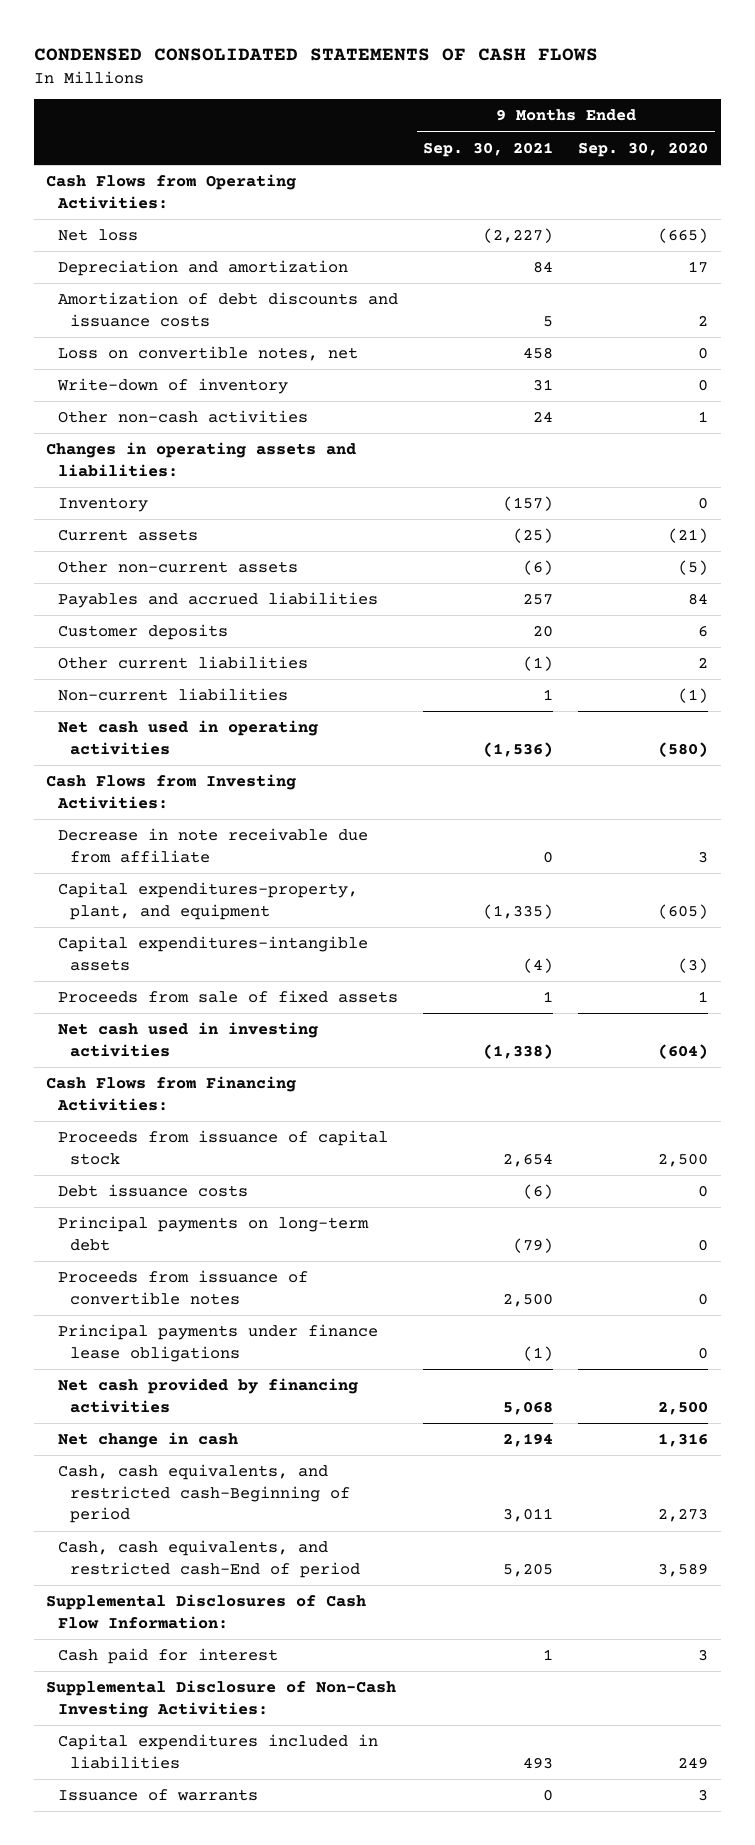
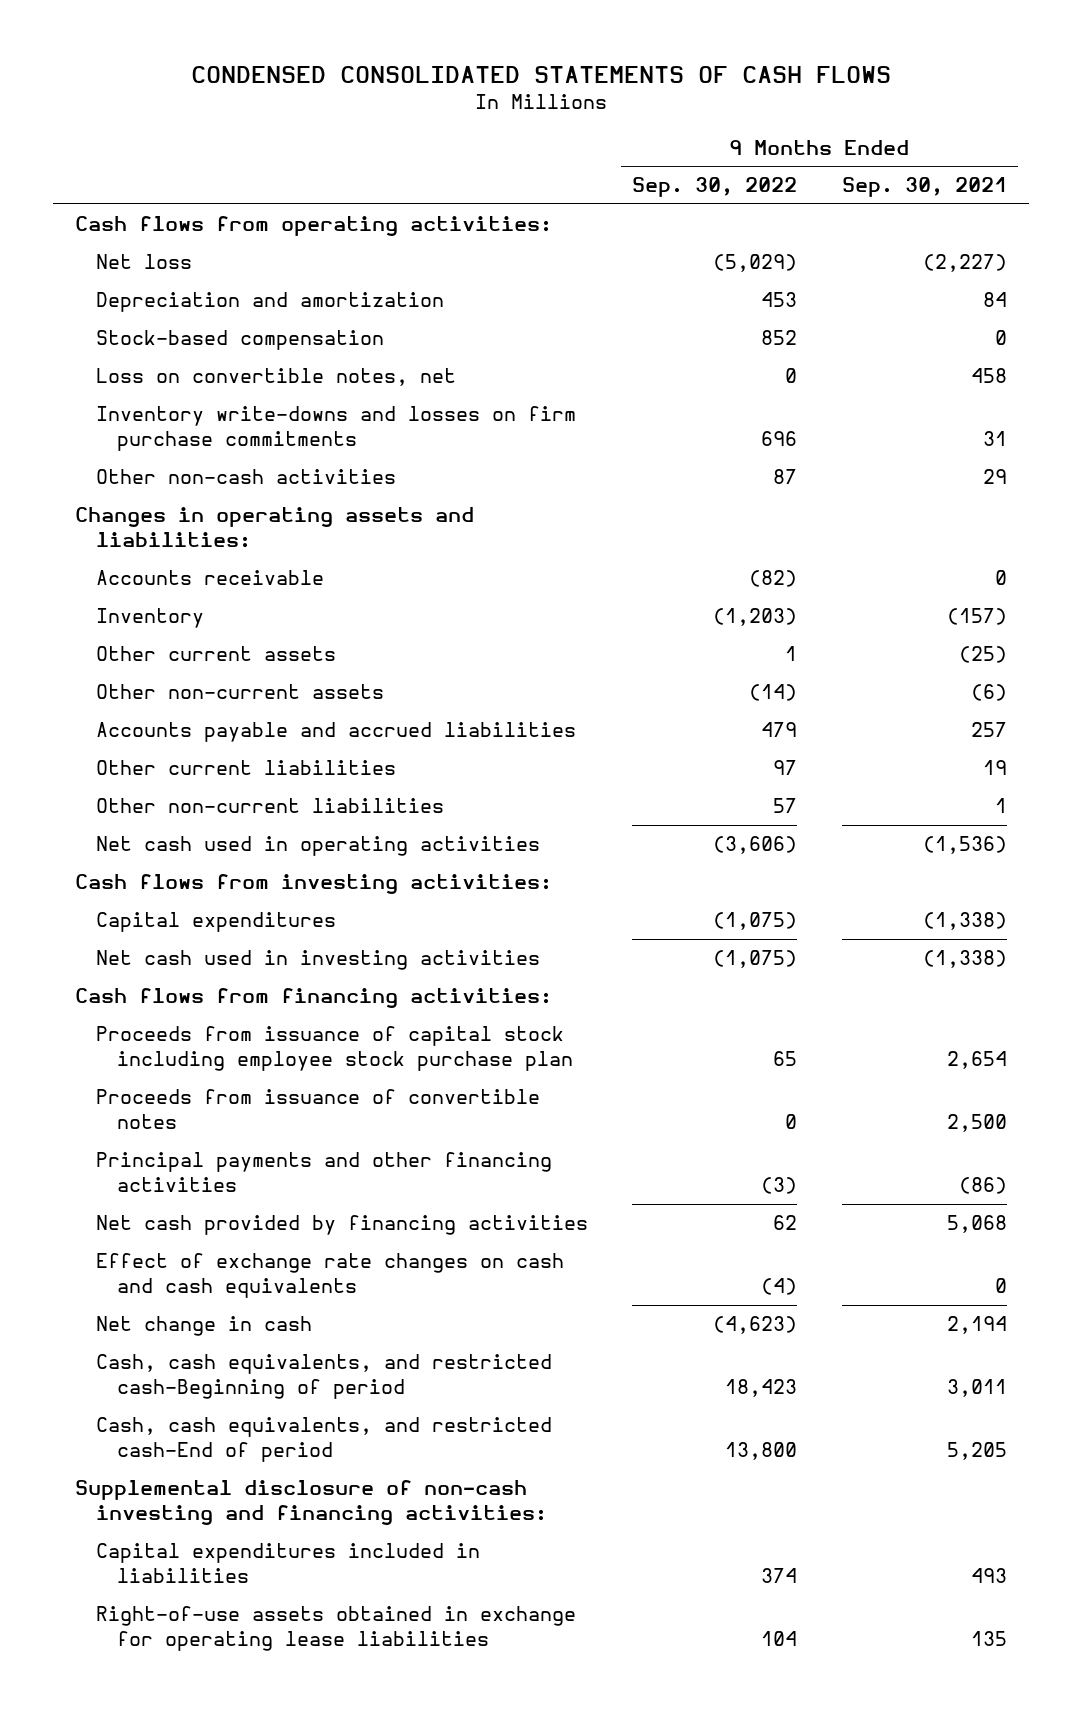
- | 9 Months Ended Sep. 30, 2021 | 9 Months Ended Sep. 30, 2020
+ | 9 Months Ended Sep. 30, 2022 | 9 Months Ended Sep. 30, 2021
- Cash Flows from Operating Activities:
+ Cash flows from operating activities:
- Amortization of debt discounts and issuance costs | 5 | 2
+ Stock-based compensation | 852 | 0
- Write-down of inventory | 31 | 0
- Other non-cash activities | 24 | 1
+ Inventory write-downs and losses on firm purchase commitments | 696 | 31
+ Other non-cash activities | 87 | 29
+ Accounts receivable | (82) | 0
- Current assets | (25) | (21)
+ Other current assets | 1 | (25)
- Payables and accrued liabilities | 257 | 84
- Customer deposits | 20 | 6
- Other current liabilities | (1) | 2
- Non-current liabilities | 1 | (1)
+ Accounts payable and accrued liabilities | 479 | 257
+ Other current liabilities | 97 | 19
+ Other non-current liabilities | 57 | 1
- Cash Flows from Investing Activities:
- Decrease in note receivable due from affiliate | 0 | 3
- Capital expenditures-property, plant, and equipment | (1,335) | (605)
- Capital expenditures-intangible assets | (4) | (3)
- Proceeds from sale of fixed assets | 1 | 1
+ Cash flows from investing activities:
+ Capital expenditures | (1,075) | (1,338)
- Cash Flows from Financing Activities:
- Proceeds from issuance of capital stock | 2,654 | 2,500
- Debt issuance costs | (6) | 0
- Principal payments on long-term debt | (79) | 0
+ Cash flows from financing activities:
+ Proceeds from issuance of capital stock including employee stock purchase plan | 65 | 2,654
- Principal payments under finance lease obligations | (1) | 0
+ Principal payments and other financing activities | (3) | (86)
+ Effect of exchange rate changes on cash and cash equivalents | (4) | 0
- Supplemental Disclosures of Cash Flow Information:
- Cash paid for interest | 1 | 3
- Supplemental Disclosure of Non-Cash Investing Activities:
+ Supplemental disclosure of non-cash investing and financing activities:
- Issuance of warrants | 0 | 3
+ Right-of-use assets obtained in exchange for operating lease liabilities | 104 | 135

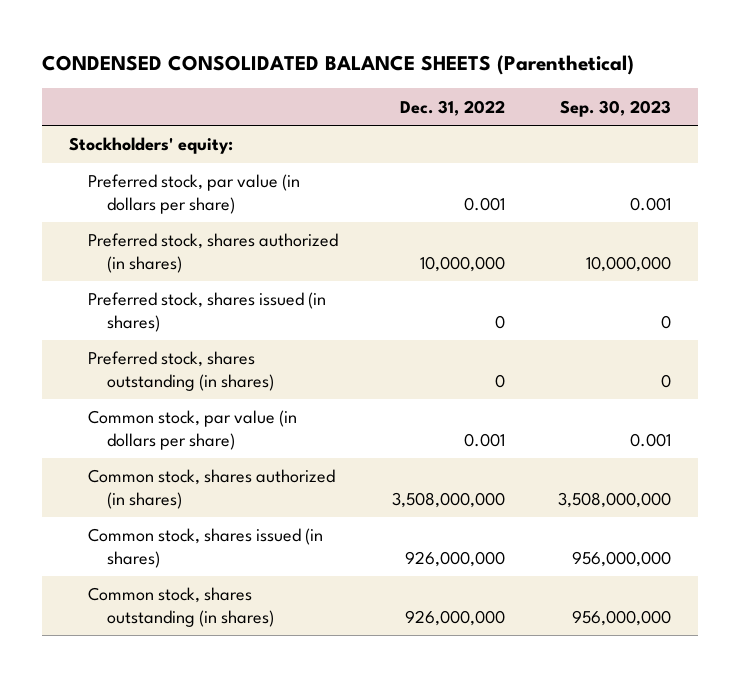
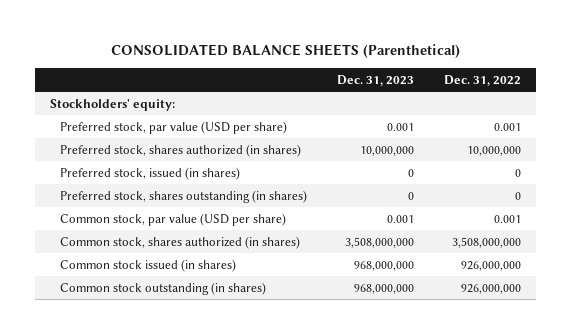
- CONDENSED CONSOLIDATED BALANCE SHEETS (Parenthetical)
+ CONSOLIDATED BALANCE SHEETS (Parenthetical)
- | Dec. 31, 2022 | Sep. 30, 2023
+ | Dec. 31, 2023 | Dec. 31, 2022
- Preferred stock, par value (in dollars per share) | 0.001 | 0.001
+ Preferred stock, par value (USD per share) | 0.001 | 0.001
- Preferred stock, shares issued (in shares) | 0 | 0
+ Preferred stock, issued (in shares) | 0 | 0
- Common stock, par value (in dollars per share) | 0.001 | 0.001
+ Common stock, par value (USD per share) | 0.001 | 0.001
- Common stock, shares issued (in shares) | 926,000,000 | 956,000,000
- Common stock, shares outstanding (in shares) | 926,000,000 | 956,000,000
+ Common stock issued (in shares) | 968,000,000 | 926,000,000
+ Common stock outstanding (in shares) | 968,000,000 | 926,000,000

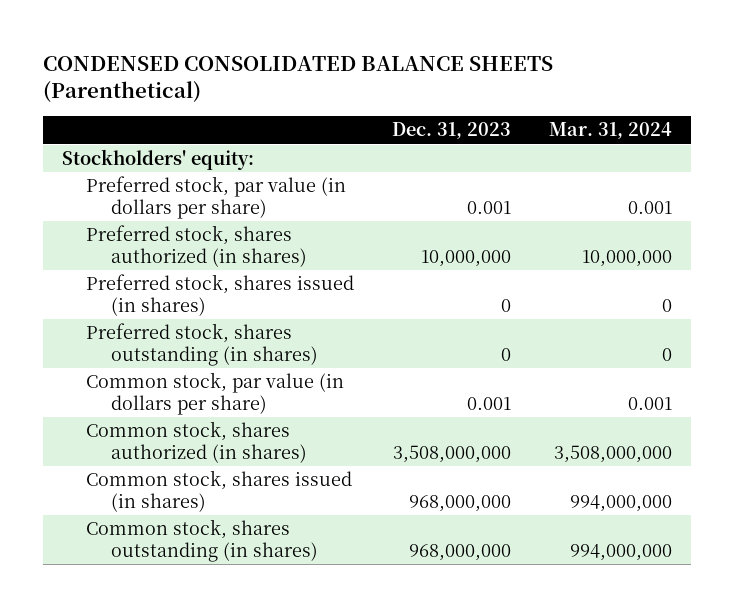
- CONSOLIDATED BALANCE SHEETS (Parenthetical)
+ CONDENSED CONSOLIDATED BALANCE SHEETS (Parenthetical)
- | Dec. 31, 2023 | Dec. 31, 2022
+ | Dec. 31, 2023 | Mar. 31, 2024
- Preferred stock, par value (USD per share) | 0.001 | 0.001
+ Preferred stock, par value (in dollars per share) | 0.001 | 0.001
- Preferred stock, issued (in shares) | 0 | 0
+ Preferred stock, shares issued (in shares) | 0 | 0
- Common stock, par value (USD per share) | 0.001 | 0.001
+ Common stock, par value (in dollars per share) | 0.001 | 0.001
- Common stock issued (in shares) | 968,000,000 | 926,000,000
- Common stock outstanding (in shares) | 968,000,000 | 926,000,000
+ Common stock, shares issued (in shares) | 968,000,000 | 994,000,000
+ Common stock, shares outstanding (in shares) | 968,000,000 | 994,000,000

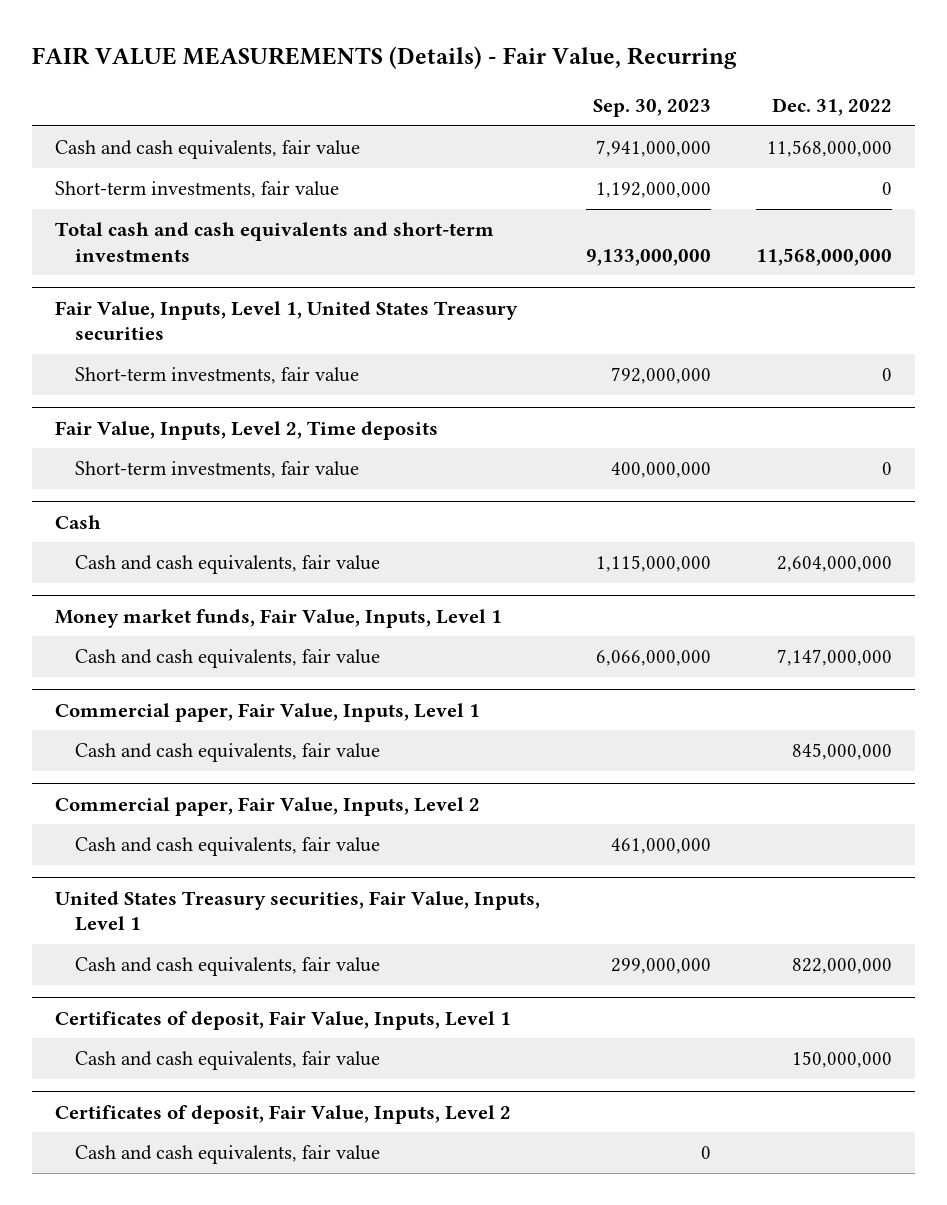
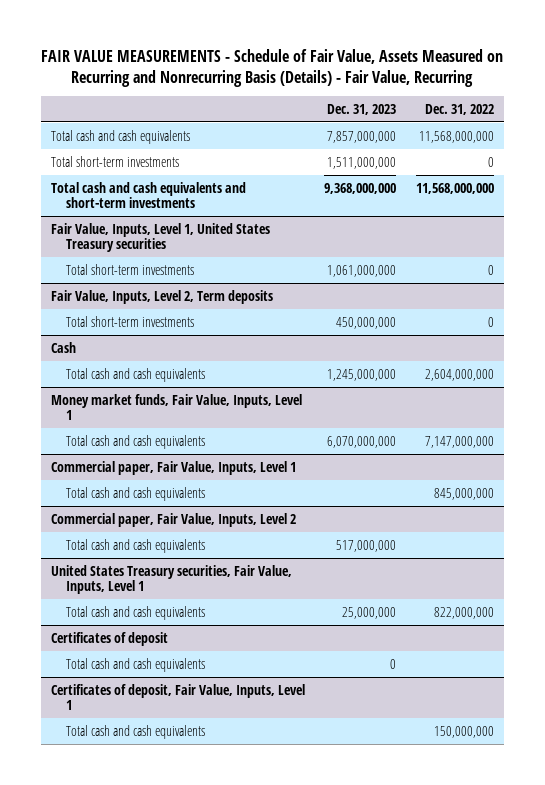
- FAIR VALUE MEASUREMENTS (Details) - Fair Value, Recurring
+ FAIR VALUE MEASUREMENTS - Schedule of Fair Value, Assets Measured on Recurring and Nonrecurring Basis (Details) - Fair Value, Recurring
- | Sep. 30, 2023 | Dec. 31, 2022
+ | Dec. 31, 2023 | Dec. 31, 2022
- Cash and cash equivalents, fair value | 7,941,000,000 | 11,568,000,000
- Short-term investments, fair value | 1,192,000,000 | 0
+ Total cash and cash equivalents | 7,857,000,000 | 11,568,000,000
+ Total short-term investments | 1,511,000,000 | 0
@ Fair Value, Inputs, Level 1, United States Treasury securities
- Short-term investments, fair value | 792,000,000 | 0
- Fair Value, Inputs, Level 2, Time deposits
- Short-term investments, fair value | 400,000,000 | 0
@ Fair Value, Inputs, Level 1, United States Treasury securities
+ Total short-term investments | 1,061,000,000 | 0
+ Fair Value, Inputs, Level 2, Term deposits
+ Total short-term investments | 450,000,000 | 0
@ Cash
- Cash and cash equivalents, fair value | 1,115,000,000 | 2,604,000,000
+ Total cash and cash equivalents | 1,245,000,000 | 2,604,000,000
@ Money market funds, Fair Value, Inputs, Level 1
- Cash and cash equivalents, fair value | 6,066,000,000 | 7,147,000,000
+ Total cash and cash equivalents | 6,070,000,000 | 7,147,000,000
@ Commercial paper, Fair Value, Inputs, Level 1
- Cash and cash equivalents, fair value | | 845,000,000
+ Total cash and cash equivalents | | 845,000,000
@ Commercial paper, Fair Value, Inputs, Level 2
- Cash and cash equivalents, fair value | 461,000,000 |
+ Total cash and cash equivalents | 517,000,000 |
@ United States Treasury securities, Fair Value, Inputs, Level 1
- Cash and cash equivalents, fair value | 299,000,000 | 822,000,000
+ Total cash and cash equivalents | 25,000,000 | 822,000,000
+ Certificates of deposit
+ Total cash and cash equivalents | 0 |
@ Certificates of deposit, Fair Value, Inputs, Level 1
- Cash and cash equivalents, fair value | | 150,000,000
- Certificates of deposit, Fair Value, Inputs, Level 2
- Cash and cash equivalents, fair value | 0 |
@ Certificates of deposit, Fair Value, Inputs, Level 1
+ Total cash and cash equivalents | | 150,000,000

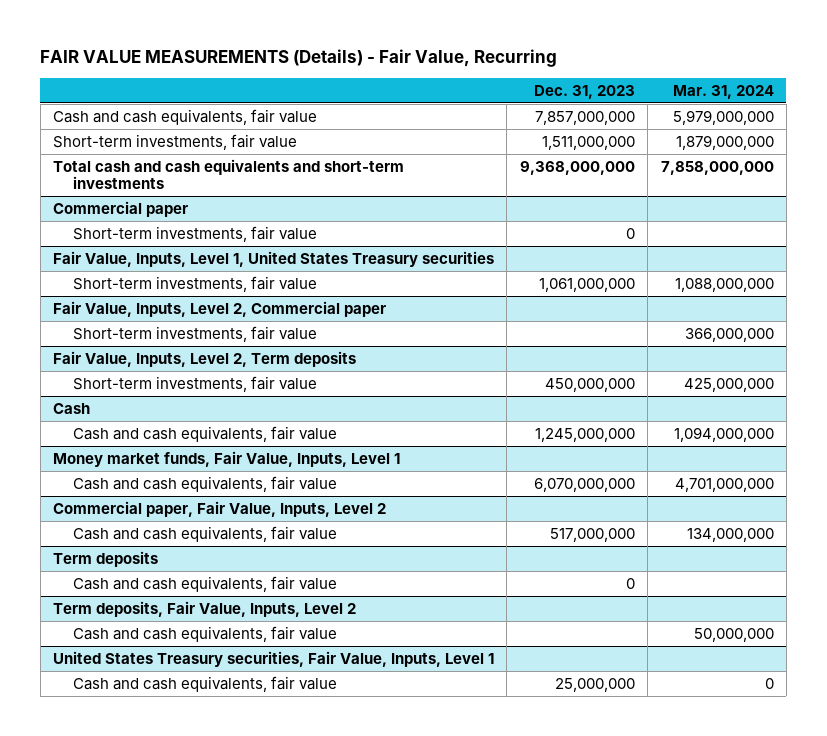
- FAIR VALUE MEASUREMENTS - Schedule of Fair Value, Assets Measured on Recurring and Nonrecurring Basis (Details) - Fair Value, Recurring
+ FAIR VALUE MEASUREMENTS (Details) - Fair Value, Recurring
- | Dec. 31, 2023 | Dec. 31, 2022
+ | Dec. 31, 2023 | Mar. 31, 2024
- Total cash and cash equivalents | 7,857,000,000 | 11,568,000,000
- Total short-term investments | 1,511,000,000 | 0
+ Cash and cash equivalents, fair value | 7,857,000,000 | 5,979,000,000
+ Short-term investments, fair value | 1,511,000,000 | 1,879,000,000
+ Commercial paper
+ Short-term investments, fair value | 0 |
@ Fair Value, Inputs, Level 1, United States Treasury securities
- Total short-term investments | 1,061,000,000 | 0
+ Short-term investments, fair value | 1,061,000,000 | 1,088,000,000
+ Fair Value, Inputs, Level 2, Commercial paper
+ Short-term investments, fair value | | 366,000,000
@ Fair Value, Inputs, Level 2, Term deposits
- Total short-term investments | 450,000,000 | 0
+ Short-term investments, fair value | 450,000,000 | 425,000,000
@ Cash
- Total cash and cash equivalents | 1,245,000,000 | 2,604,000,000
+ Cash and cash equivalents, fair value | 1,245,000,000 | 1,094,000,000
@ Money market funds, Fair Value, Inputs, Level 1
- Total cash and cash equivalents | 6,070,000,000 | 7,147,000,000
- Commercial paper, Fair Value, Inputs, Level 1
- Total cash and cash equivalents | | 845,000,000
@ Money market funds, Fair Value, Inputs, Level 1
+ Cash and cash equivalents, fair value | 6,070,000,000 | 4,701,000,000
@ Commercial paper, Fair Value, Inputs, Level 2
- Total cash and cash equivalents | 517,000,000 |
+ Cash and cash equivalents, fair value | 517,000,000 | 134,000,000
+ Term deposits
+ Cash and cash equivalents, fair value | 0 |
+ Term deposits, Fair Value, Inputs, Level 2
+ Cash and cash equivalents, fair value | | 50,000,000
@ United States Treasury securities, Fair Value, Inputs, Level 1
- Total cash and cash equivalents | 25,000,000 | 822,000,000
- Certificates of deposit
- Total cash and cash equivalents | 0 |
- Certificates of deposit, Fair Value, Inputs, Level 1
- Total cash and cash equivalents | | 150,000,000
@ United States Treasury securities, Fair Value, Inputs, Level 1
+ Cash and cash equivalents, fair value | 25,000,000 | 0

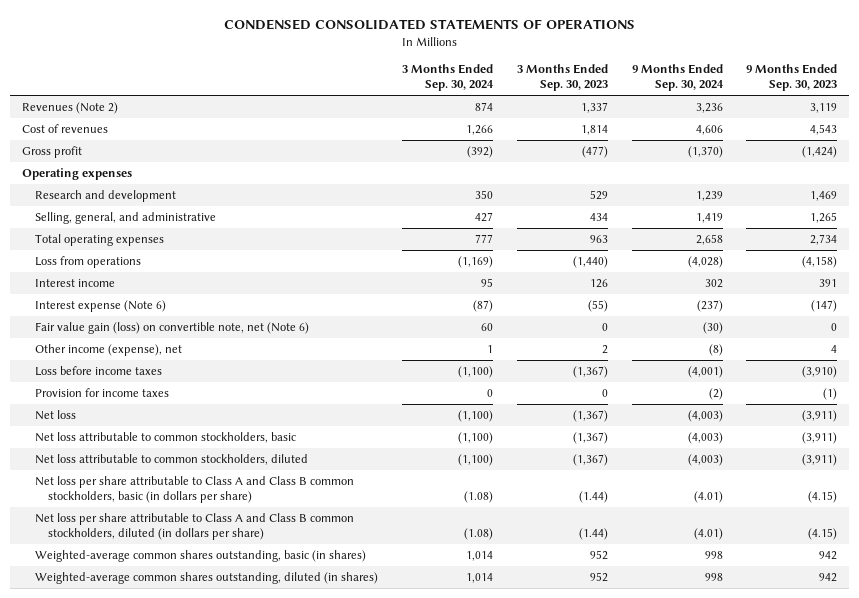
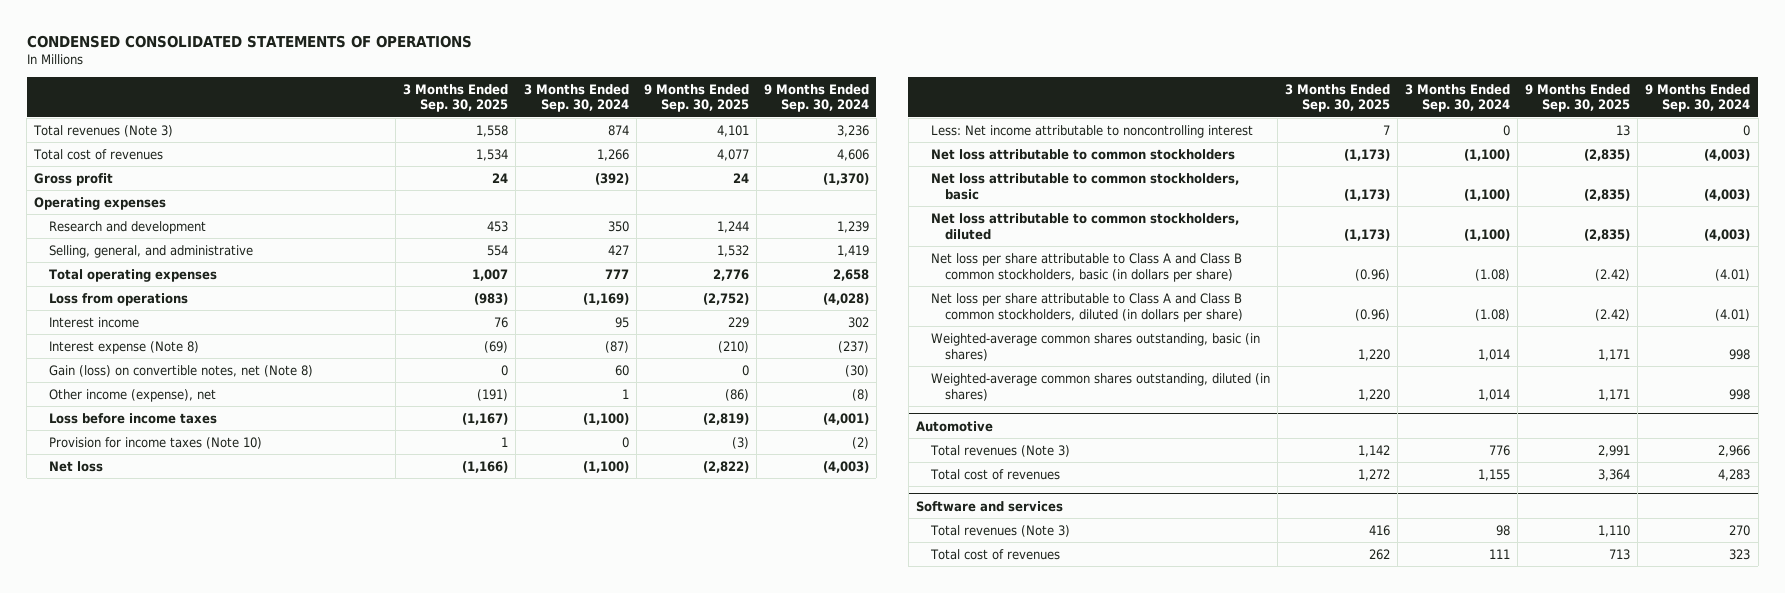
- | 3 Months Ended Sep. 30, 2024 | 3 Months Ended Sep. 30, 2023 | 9 Months Ended Sep. 30, 2024 | 9 Months Ended Sep. 30, 2023
+ | 3 Months Ended Sep. 30, 2025 | 3 Months Ended Sep. 30, 2024 | 9 Months Ended Sep. 30, 2025 | 9 Months Ended Sep. 30, 2024
- Revenues (Note 2) | 874 | 1,337 | 3,236 | 3,119
- Cost of revenues | 1,266 | 1,814 | 4,606 | 4,543
+ Total revenues (Note 3) | 1,558 | 874 | 4,101 | 3,236
+ Total cost of revenues | 1,534 | 1,266 | 4,077 | 4,606
- Interest expense (Note 6) | (87) | (55) | (237) | (147)
- Fair value gain (loss) on convertible note, net (Note 6) | 60 | 0 | (30) | 0
+ Interest expense (Note 8) | (69) | (87) | (210) | (237)
+ Gain (loss) on convertible notes, net (Note 8) | 0 | 60 | 0 | (30)
- Provision for income taxes | 0 | 0 | (2) | (1)
+ Provision for income taxes (Note 10) | 1 | 0 | (3) | (2)
+ Less: Net income attributable to noncontrolling interest | 7 | 0 | 13 | 0
+ Net loss attributable to common stockholders | (1,173) | (1,100) | (2,835) | (4,003)
+ Automotive
+ Total revenues (Note 3) | 1,142 | 776 | 2,991 | 2,966
+ Total cost of revenues | 1,272 | 1,155 | 3,364 | 4,283
+ Software and services
+ Total revenues (Note 3) | 416 | 98 | 1,110 | 270
+ Total cost of revenues | 262 | 111 | 713 | 323

